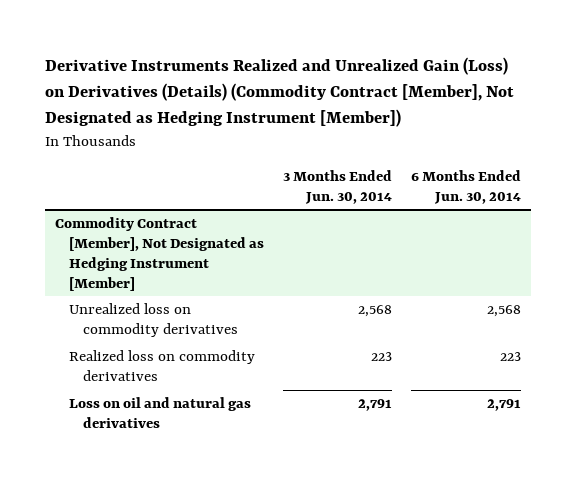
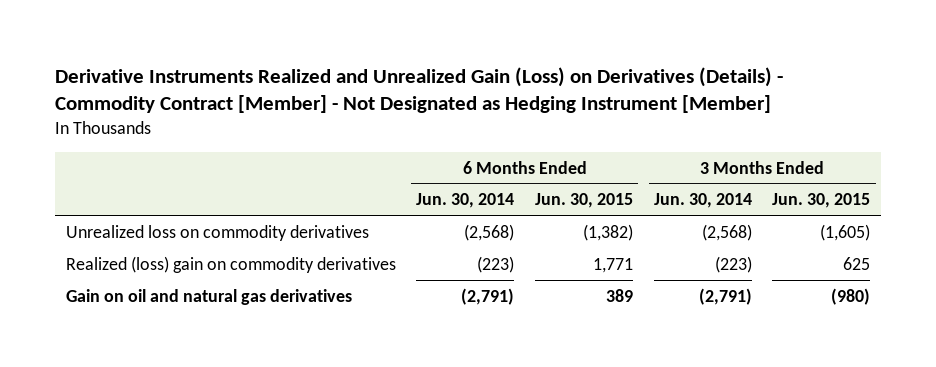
- Derivative Instruments Realized and Unrealized Gain (Loss) on Derivatives (Details) (Commodity Contract [Member], Not Designated as Hedging Instrument [Member])
+ Derivative Instruments Realized and Unrealized Gain (Loss) on Derivatives (Details) - Commodity Contract [Member] - Not Designated as Hedging Instrument [Member]
- | 3 Months Ended Jun. 30, 2014 | 6 Months Ended Jun. 30, 2014
+ | 6 Months Ended Jun. 30, 2014 | 6 Months Ended Jun. 30, 2015 | 3 Months Ended Jun. 30, 2014 | 3 Months Ended Jun. 30, 2015
- Commodity Contract [Member], Not Designated as Hedging Instrument [Member]
- Unrealized loss on commodity derivatives | 2,568 | 2,568
- Realized loss on commodity derivatives | 223 | 223
- Loss on oil and natural gas derivatives | 2,791 | 2,791
+ Unrealized loss on commodity derivatives | (2,568) | (1,382) | (2,568) | (1,605)
+ Realized (loss) gain on commodity derivatives | (223) | 1,771 | (223) | 625
+ Gain on oil and natural gas derivatives | (2,791) | 389 | (2,791) | (980)

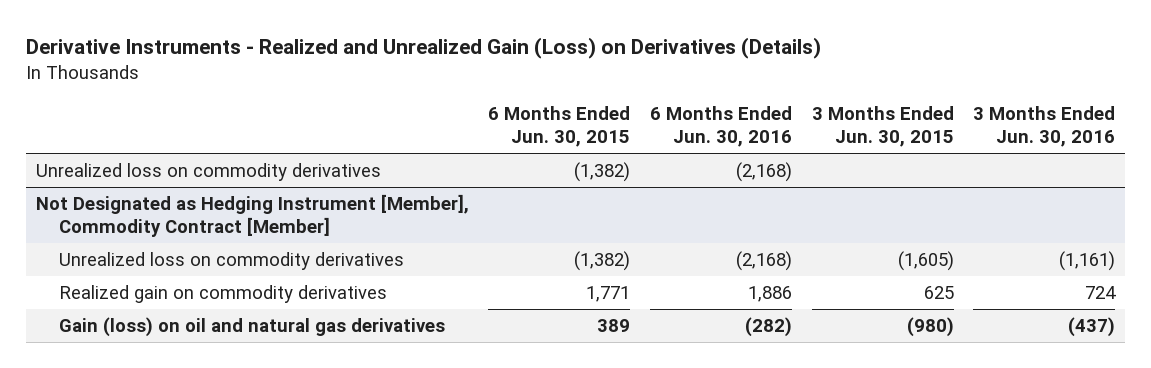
- Derivative Instruments Realized and Unrealized Gain (Loss) on Derivatives (Details) - Commodity Contract [Member] - Not Designated as Hedging Instrument [Member]
+ Derivative Instruments - Realized and Unrealized Gain (Loss) on Derivatives (Details)
- | 6 Months Ended Jun. 30, 2014 | 6 Months Ended Jun. 30, 2015 | 3 Months Ended Jun. 30, 2014 | 3 Months Ended Jun. 30, 2015
+ | 6 Months Ended Jun. 30, 2015 | 6 Months Ended Jun. 30, 2016 | 3 Months Ended Jun. 30, 2015 | 3 Months Ended Jun. 30, 2016
+ Unrealized loss on commodity derivatives | (1,382) | (2,168) | |
+ Not Designated as Hedging Instrument [Member], Commodity Contract [Member]
- Realized (loss) gain on commodity derivatives | (223) | 1,771 | (223) | 625
- Gain on oil and natural gas derivatives | (2,791) | 389 | (2,791) | (980)
+ Realized gain on commodity derivatives | 1,771 | 1,886 | 625 | 724
+ Gain (loss) on oil and natural gas derivatives | 389 | (282) | (980) | (437)

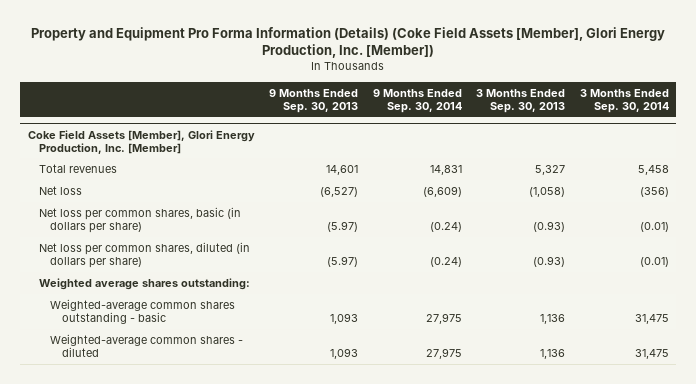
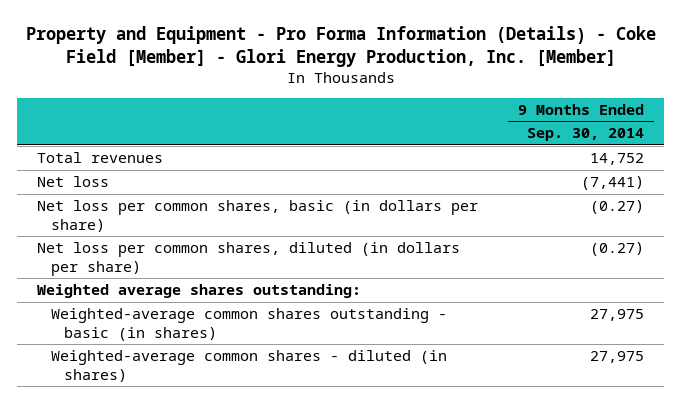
- Property and Equipment Pro Forma Information (Details) (Coke Field Assets [Member], Glori Energy Production, Inc. [Member])
+ Property and Equipment - Pro Forma Information (Details) - Coke Field [Member] - Glori Energy Production, Inc. [Member]
- | 9 Months Ended Sep. 30, 2013 | 9 Months Ended Sep. 30, 2014 | 3 Months Ended Sep. 30, 2013 | 3 Months Ended Sep. 30, 2014
+ | 9 Months Ended Sep. 30, 2014
- Coke Field Assets [Member], Glori Energy Production, Inc. [Member]
- Total revenues | 14,601 | 14,831 | 5,327 | 5,458
- Net loss | (6,527) | (6,609) | (1,058) | (356)
- Net loss per common shares, basic (in dollars per share) | (5.97) | (0.24) | (0.93) | (0.01)
- Net loss per common shares, diluted (in dollars per share) | (5.97) | (0.24) | (0.93) | (0.01)
+ Total revenues | 14,752
+ Net loss | (7,441)
+ Net loss per common shares, basic (in dollars per share) | (0.27)
+ Net loss per common shares, diluted (in dollars per share) | (0.27)
- Weighted-average common shares outstanding - basic | 1,093 | 27,975 | 1,136 | 31,475
- Weighted-average common shares - diluted | 1,093 | 27,975 | 1,136 | 31,475
+ Weighted-average common shares outstanding - basic (in shares) | 27,975
+ Weighted-average common shares - diluted (in shares) | 27,975

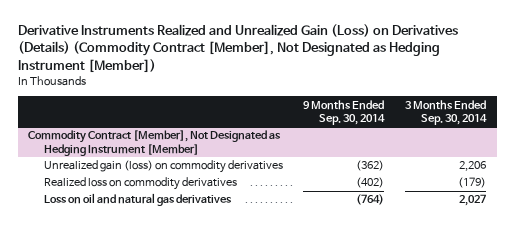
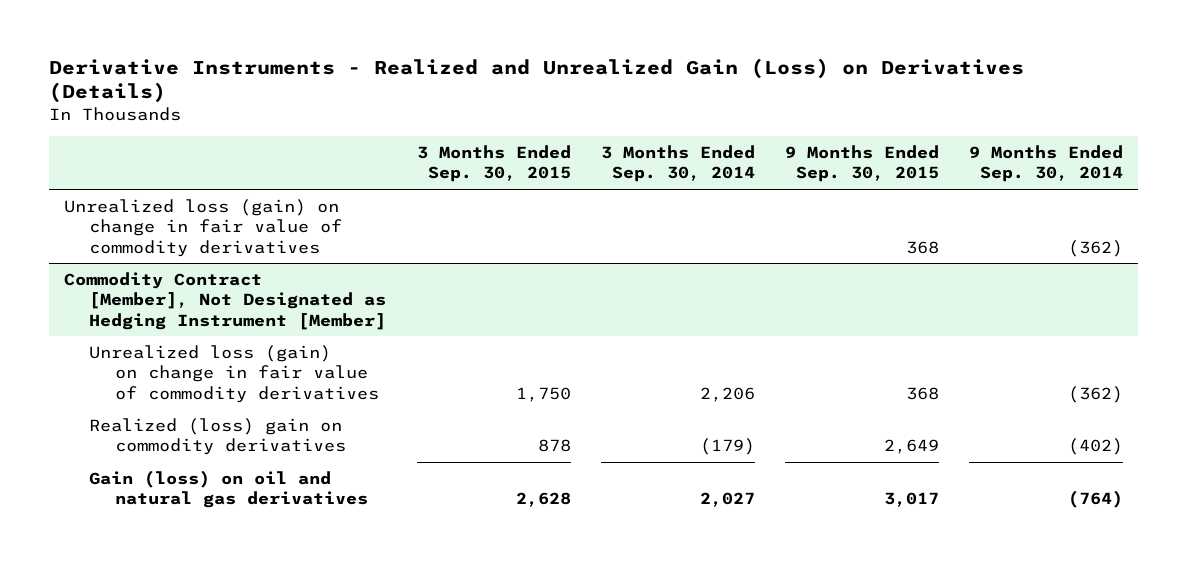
- Derivative Instruments Realized and Unrealized Gain (Loss) on Derivatives (Details) (Commodity Contract [Member], Not Designated as Hedging Instrument [Member])
+ Derivative Instruments - Realized and Unrealized Gain (Loss) on Derivatives (Details)
- | 9 Months Ended Sep. 30, 2014 | 3 Months Ended Sep. 30, 2014
+ | 3 Months Ended Sep. 30, 2015 | 3 Months Ended Sep. 30, 2014 | 9 Months Ended Sep. 30, 2015 | 9 Months Ended Sep. 30, 2014
+ Unrealized loss (gain) on change in fair value of commodity derivatives | | | 368 | (362)
@ Commodity Contract [Member], Not Designated as Hedging Instrument [Member]
- Unrealized gain (loss) on commodity derivatives | (362) | 2,206
- Realized loss on commodity derivatives | (402) | (179)
- Loss on oil and natural gas derivatives | (764) | 2,027
+ Unrealized loss (gain) on change in fair value of commodity derivatives | 1,750 | 2,206 | 368 | (362)
+ Realized (loss) gain on commodity derivatives | 878 | (179) | 2,649 | (402)
+ Gain (loss) on oil and natural gas derivatives | 2,628 | 2,027 | 3,017 | (764)

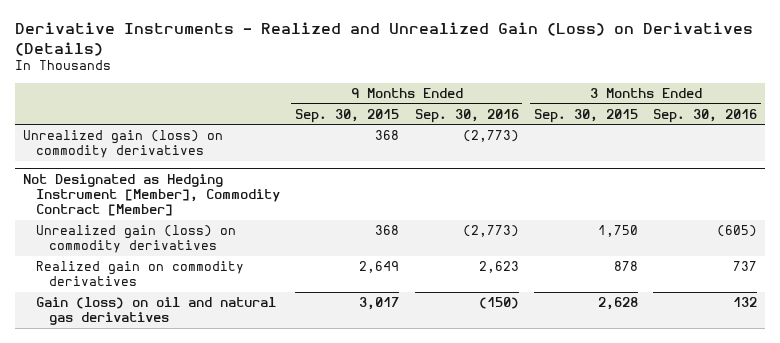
- | 3 Months Ended Sep. 30, 2015 | 3 Months Ended Sep. 30, 2014 | 9 Months Ended Sep. 30, 2015 | 9 Months Ended Sep. 30, 2014
+ | 9 Months Ended Sep. 30, 2015 | 9 Months Ended Sep. 30, 2016 | 3 Months Ended Sep. 30, 2015 | 3 Months Ended Sep. 30, 2016
- Unrealized loss (gain) on change in fair value of commodity derivatives | | | 368 | (362)
- Commodity Contract [Member], Not Designated as Hedging Instrument [Member]
- Unrealized loss (gain) on change in fair value of commodity derivatives | 1,750 | 2,206 | 368 | (362)
- Realized (loss) gain on commodity derivatives | 878 | (179) | 2,649 | (402)
+ Unrealized gain (loss) on commodity derivatives | 368 | (2,773) | |
+ Not Designated as Hedging Instrument [Member], Commodity Contract [Member]
+ Unrealized gain (loss) on commodity derivatives | 368 | (2,773) | 1,750 | (605)
+ Realized gain on commodity derivatives | 2,649 | 2,623 | 878 | 737

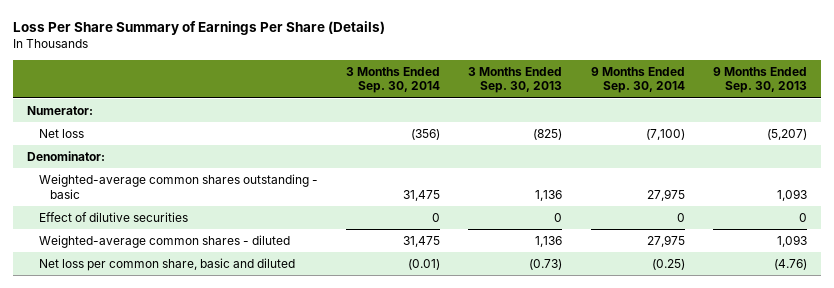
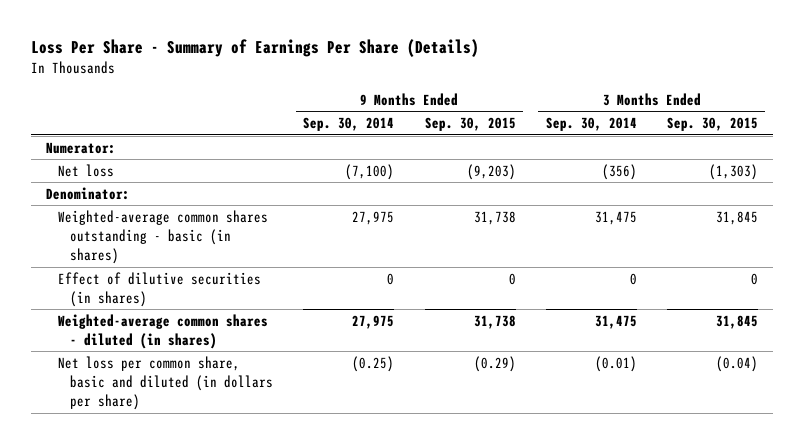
- Loss Per Share Summary of Earnings Per Share (Details)
+ Loss Per Share - Summary of Earnings Per Share (Details)
- | 3 Months Ended Sep. 30, 2014 | 3 Months Ended Sep. 30, 2013 | 9 Months Ended Sep. 30, 2014 | 9 Months Ended Sep. 30, 2013
+ | 9 Months Ended Sep. 30, 2014 | 9 Months Ended Sep. 30, 2015 | 3 Months Ended Sep. 30, 2014 | 3 Months Ended Sep. 30, 2015
- Weighted-average common shares outstanding - basic | 31,475 | 1,136 | 27,975 | 1,093
- Effect of dilutive securities | 0 | 0 | 0 | 0
- Weighted-average common shares - diluted | 31,475 | 1,136 | 27,975 | 1,093
- Net loss per common share, basic and diluted | (0.01) | (0.73) | (0.25) | (4.76)
+ Weighted-average common shares outstanding - basic (in shares) | 27,975 | 31,738 | 31,475 | 31,845
+ Effect of dilutive securities (in shares) | 0 | 0 | 0 | 0
+ Weighted-average common shares - diluted (in shares) | 27,975 | 31,738 | 31,475 | 31,845
+ Net loss per common share, basic and diluted (in dollars per share) | (0.25) | (0.29) | (0.01) | (0.04)

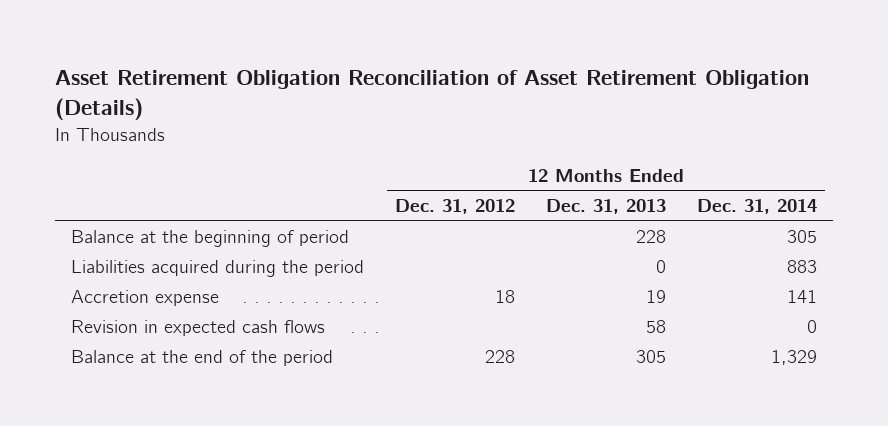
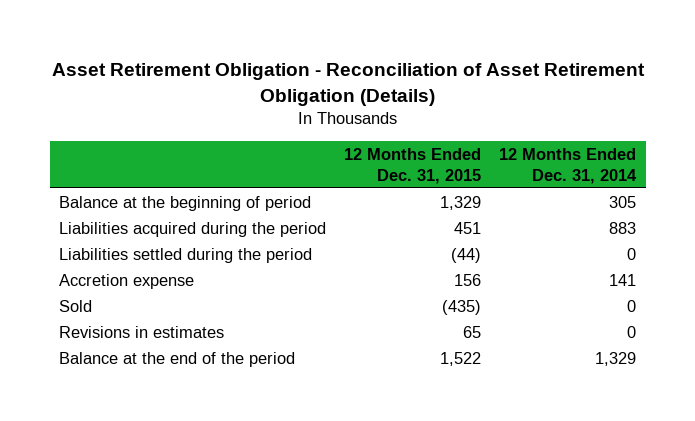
- Asset Retirement Obligation Reconciliation of Asset Retirement Obligation (Details)
+ Asset Retirement Obligation - Reconciliation of Asset Retirement Obligation (Details)
- | 12 Months Ended Dec. 31, 2012 | 12 Months Ended Dec. 31, 2013 | 12 Months Ended Dec. 31, 2014
+ | 12 Months Ended Dec. 31, 2015 | 12 Months Ended Dec. 31, 2014
+ Liabilities settled during the period | (44) | 0
- Revision in expected cash flows | | 58 | 0
+ Sold | (435) | 0
+ Revisions in estimates | 65 | 0

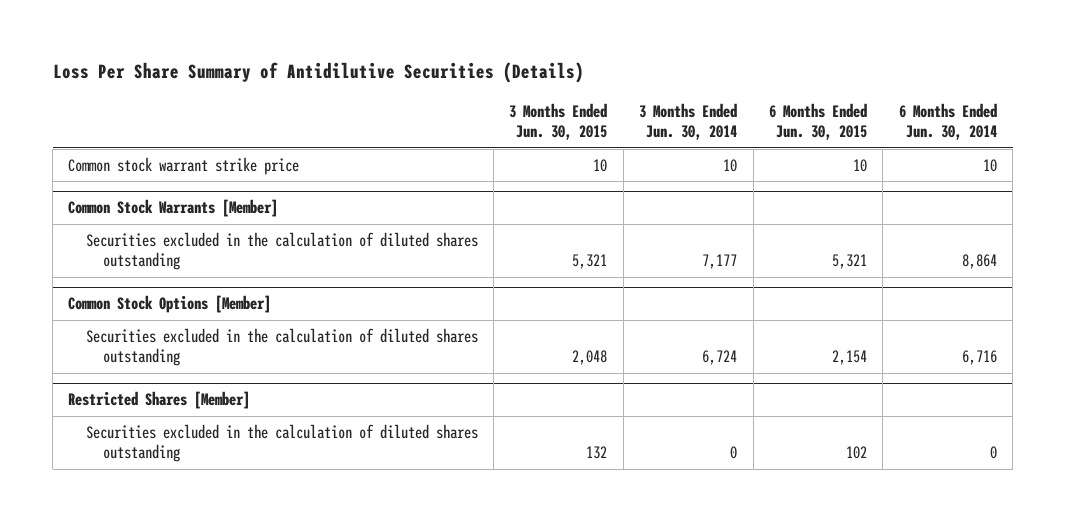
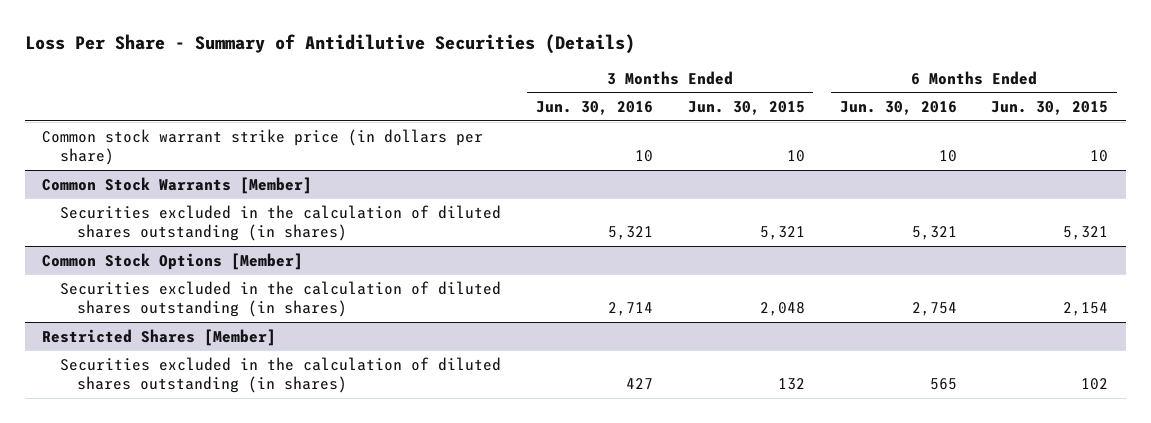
- Loss Per Share Summary of Antidilutive Securities (Details)
+ Loss Per Share - Summary of Antidilutive Securities (Details)
- | 3 Months Ended Jun. 30, 2015 | 3 Months Ended Jun. 30, 2014 | 6 Months Ended Jun. 30, 2015 | 6 Months Ended Jun. 30, 2014
+ | 3 Months Ended Jun. 30, 2016 | 3 Months Ended Jun. 30, 2015 | 6 Months Ended Jun. 30, 2016 | 6 Months Ended Jun. 30, 2015
- Common stock warrant strike price | 10 | 10 | 10 | 10
+ Common stock warrant strike price (in dollars per share) | 10 | 10 | 10 | 10
@ Common Stock Warrants [Member]
- Securities excluded in the calculation of diluted shares outstanding | 5,321 | 7,177 | 5,321 | 8,864
+ Securities excluded in the calculation of diluted shares outstanding (in shares) | 5,321 | 5,321 | 5,321 | 5,321
@ Common Stock Options [Member]
- Securities excluded in the calculation of diluted shares outstanding | 2,048 | 6,724 | 2,154 | 6,716
+ Securities excluded in the calculation of diluted shares outstanding (in shares) | 2,714 | 2,048 | 2,754 | 2,154
@ Restricted Shares [Member]
- Securities excluded in the calculation of diluted shares outstanding | 132 | 0 | 102 | 0
+ Securities excluded in the calculation of diluted shares outstanding (in shares) | 427 | 132 | 565 | 102

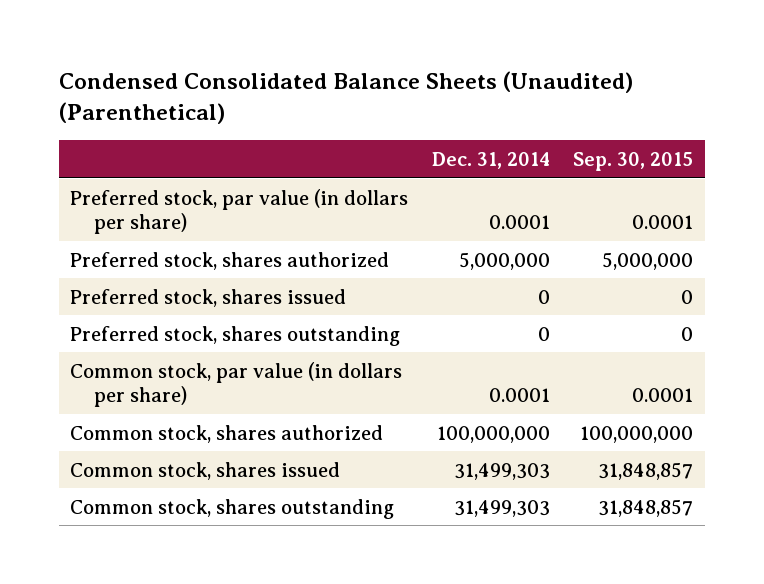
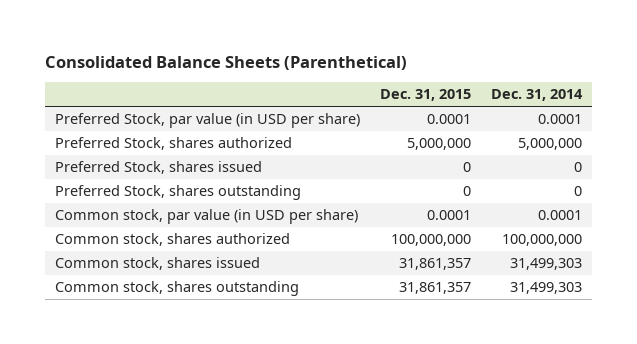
- Condensed Consolidated Balance Sheets (Unaudited) (Parenthetical)
+ Consolidated Balance Sheets (Parenthetical)
- | Dec. 31, 2014 | Sep. 30, 2015
+ | Dec. 31, 2015 | Dec. 31, 2014
- Preferred stock, par value (in dollars per share) | 0.0001 | 0.0001
- Preferred stock, shares authorized | 5,000,000 | 5,000,000
- Preferred stock, shares issued | 0 | 0
- Preferred stock, shares outstanding | 0 | 0
- Common stock, par value (in dollars per share) | 0.0001 | 0.0001
+ Preferred Stock, par value (in USD per share) | 0.0001 | 0.0001
+ Preferred Stock, shares authorized | 5,000,000 | 5,000,000
+ Preferred Stock, shares issued | 0 | 0
+ Preferred Stock, shares outstanding | 0 | 0
+ Common stock, par value (in USD per share) | 0.0001 | 0.0001

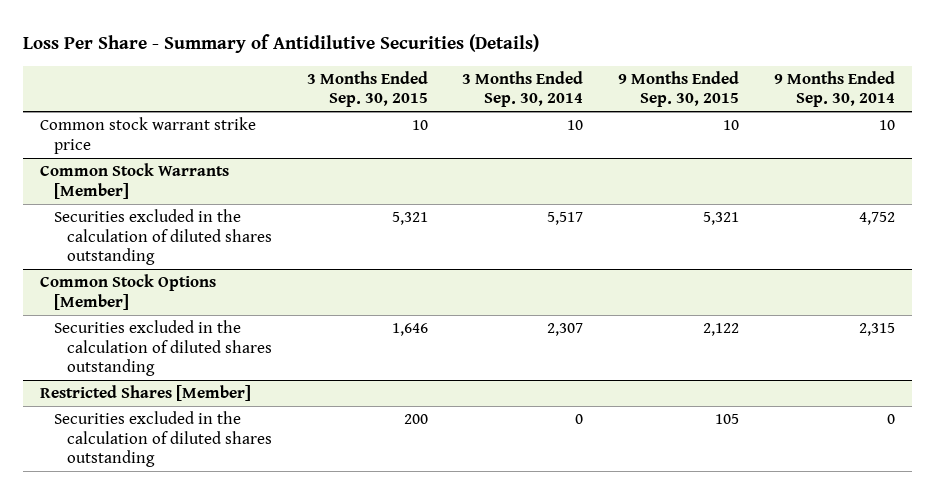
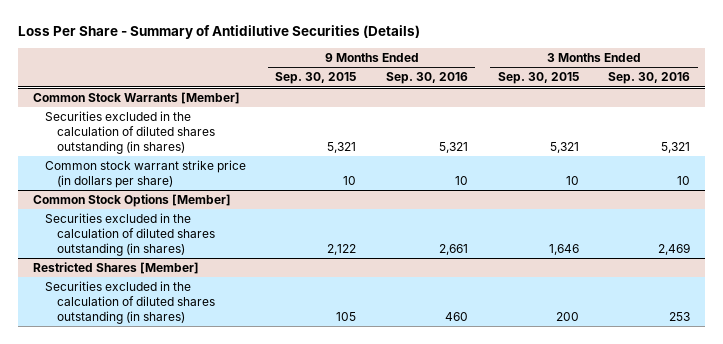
- | 3 Months Ended Sep. 30, 2015 | 3 Months Ended Sep. 30, 2014 | 9 Months Ended Sep. 30, 2015 | 9 Months Ended Sep. 30, 2014
+ | 9 Months Ended Sep. 30, 2015 | 9 Months Ended Sep. 30, 2016 | 3 Months Ended Sep. 30, 2015 | 3 Months Ended Sep. 30, 2016
- Common stock warrant strike price | 10 | 10 | 10 | 10
@ Common Stock Warrants [Member]
- Securities excluded in the calculation of diluted shares outstanding | 5,321 | 5,517 | 5,321 | 4,752
+ Securities excluded in the calculation of diluted shares outstanding (in shares) | 5,321 | 5,321 | 5,321 | 5,321
+ Common stock warrant strike price (in dollars per share) | 10 | 10 | 10 | 10
@ Common Stock Options [Member]
- Securities excluded in the calculation of diluted shares outstanding | 1,646 | 2,307 | 2,122 | 2,315
+ Securities excluded in the calculation of diluted shares outstanding (in shares) | 2,122 | 2,661 | 1,646 | 2,469
@ Restricted Shares [Member]
- Securities excluded in the calculation of diluted shares outstanding | 200 | 0 | 105 | 0
+ Securities excluded in the calculation of diluted shares outstanding (in shares) | 105 | 460 | 200 | 253

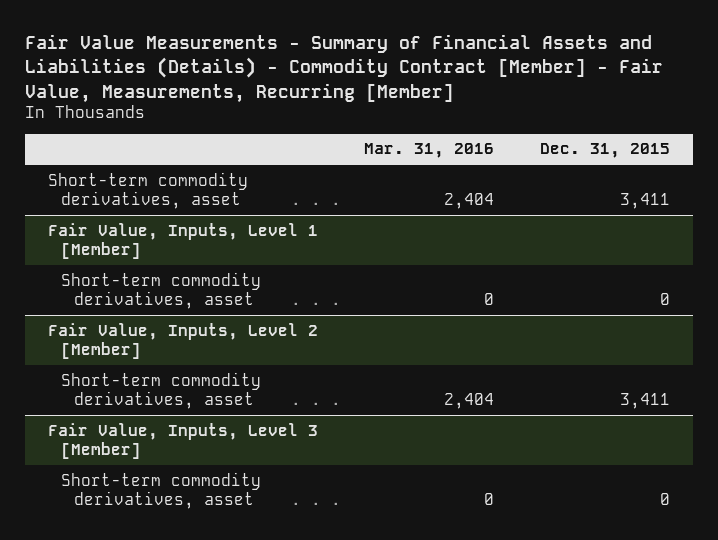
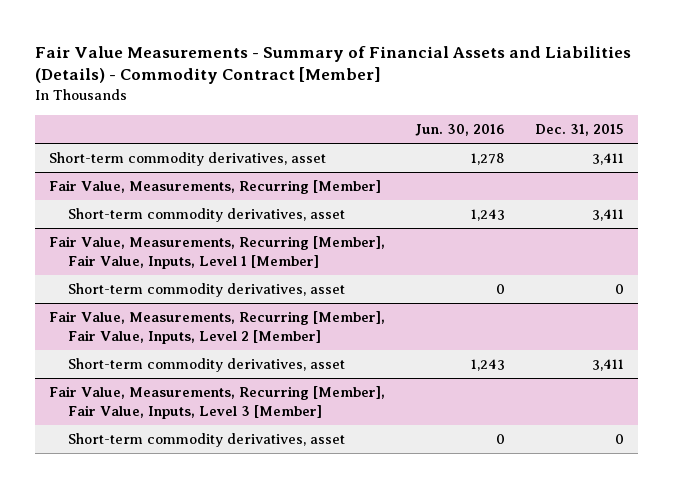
- Fair Value Measurements - Summary of Financial Assets and Liabilities (Details) - Commodity Contract [Member] - Fair Value, Measurements, Recurring [Member]
+ Fair Value Measurements - Summary of Financial Assets and Liabilities (Details) - Commodity Contract [Member]
- | Mar. 31, 2016 | Dec. 31, 2015
+ | Jun. 30, 2016 | Dec. 31, 2015
- Fair Value, Inputs, Level 1 [Member]
+ Fair Value, Measurements, Recurring [Member]
+ Short-term commodity derivatives, asset | 1,243 | 3,411
+ Fair Value, Measurements, Recurring [Member], Fair Value, Inputs, Level 1 [Member]
- Fair Value, Inputs, Level 2 [Member]
+ Fair Value, Measurements, Recurring [Member], Fair Value, Inputs, Level 2 [Member]
- Fair Value, Inputs, Level 3 [Member]
+ Fair Value, Measurements, Recurring [Member], Fair Value, Inputs, Level 3 [Member]

